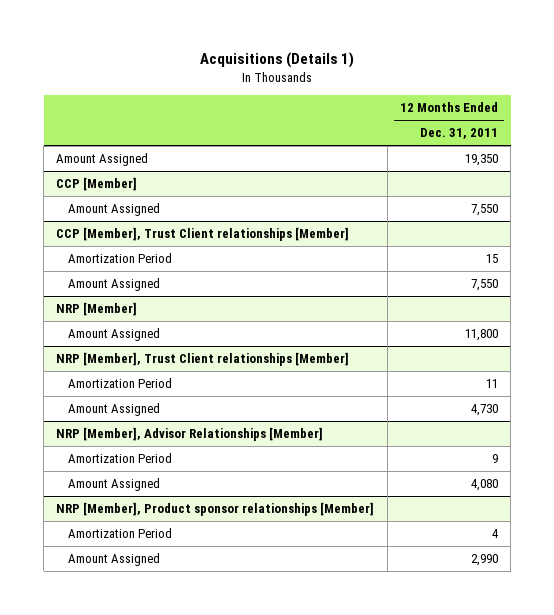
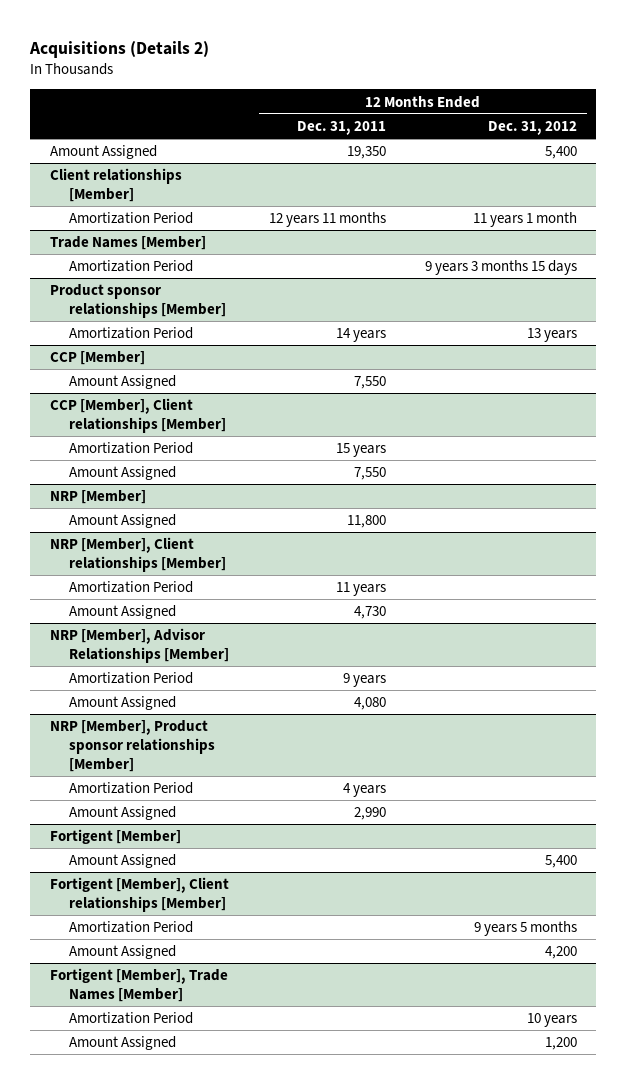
- Acquisitions (Details 1)
+ Acquisitions (Details 2)
- | 12 Months Ended Dec. 31, 2011
+ | 12 Months Ended Dec. 31, 2011 | 12 Months Ended Dec. 31, 2012
+ Client relationships [Member]
+ Amortization Period | 12 years 11 months | 11 years 1 month
+ Trade Names [Member]
+ Amortization Period | | 9 years 3 months 15 days
+ Product sponsor relationships [Member]
+ Amortization Period | 14 years | 13 years
- CCP [Member], Trust Client relationships [Member]
- Amortization Period | 15
+ CCP [Member], Client relationships [Member]
+ Amortization Period | 15 years |
- NRP [Member], Trust Client relationships [Member]
- Amortization Period | 11
+ NRP [Member], Client relationships [Member]
+ Amortization Period | 11 years |
@ NRP [Member], Advisor Relationships [Member]
- Amortization Period | 9
+ Amortization Period | 9 years |
@ NRP [Member], Product sponsor relationships [Member]
- Amortization Period | 4
+ Amortization Period | 4 years |
+ Fortigent [Member]
+ Amount Assigned | | 5,400
+ Fortigent [Member], Client relationships [Member]
+ Amortization Period | | 9 years 5 months
+ Amount Assigned | | 4,200
+ Fortigent [Member], Trade Names [Member]
+ Amortization Period | | 10 years
+ Amount Assigned | | 1,200

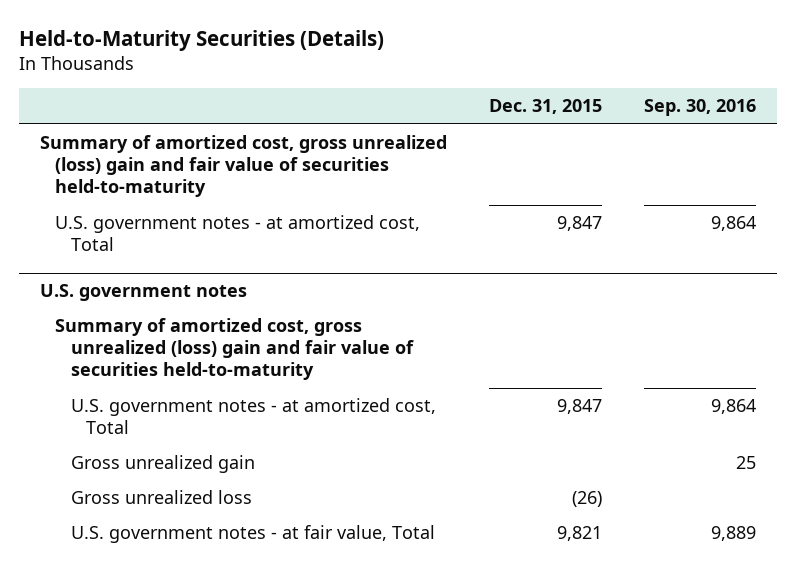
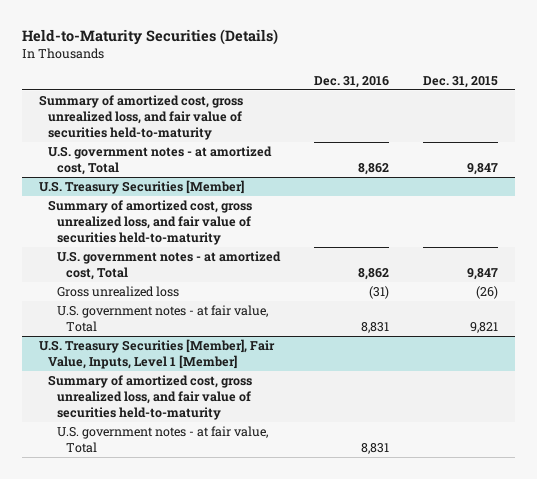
- | Dec. 31, 2015 | Sep. 30, 2016
+ | Dec. 31, 2016 | Dec. 31, 2015
- Summary of amortized cost, gross unrealized (loss) gain and fair value of securities held-to-maturity
+ Summary of amortized cost, gross unrealized loss, and fair value of securities held-to-maturity
- U.S. government notes
- Summary of amortized cost, gross unrealized (loss) gain and fair value of securities held-to-maturity
+ U.S. Treasury Securities [Member]
+ Summary of amortized cost, gross unrealized loss, and fair value of securities held-to-maturity
- Gross unrealized gain | | 25
+ U.S. Treasury Securities [Member], Fair Value, Inputs, Level 1 [Member]
+ Summary of amortized cost, gross unrealized loss, and fair value of securities held-to-maturity
+ U.S. government notes - at fair value, Total | 8,831 |

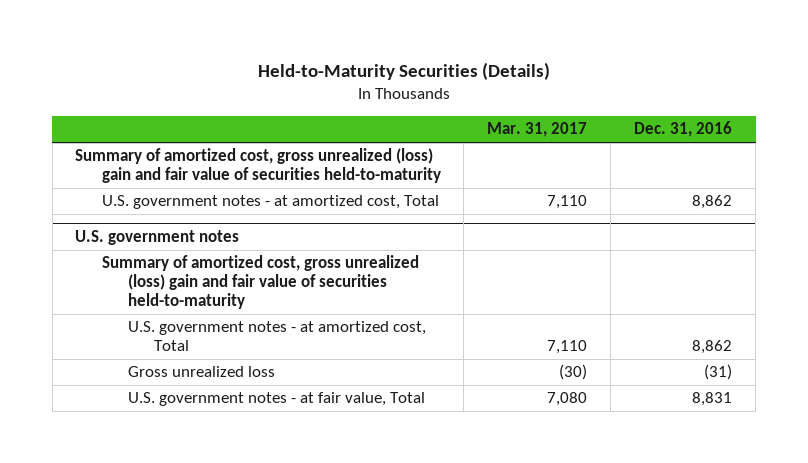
- | Dec. 31, 2016 | Dec. 31, 2015
+ | Mar. 31, 2017 | Dec. 31, 2016
- Summary of amortized cost, gross unrealized loss, and fair value of securities held-to-maturity
+ Summary of amortized cost, gross unrealized (loss) gain and fair value of securities held-to-maturity
- U.S. Treasury Securities [Member]
- Summary of amortized cost, gross unrealized loss, and fair value of securities held-to-maturity
+ U.S. government notes
+ Summary of amortized cost, gross unrealized (loss) gain and fair value of securities held-to-maturity
- U.S. Treasury Securities [Member], Fair Value, Inputs, Level 1 [Member]
- Summary of amortized cost, gross unrealized loss, and fair value of securities held-to-maturity
- U.S. government notes - at fair value, Total | 8,831 |

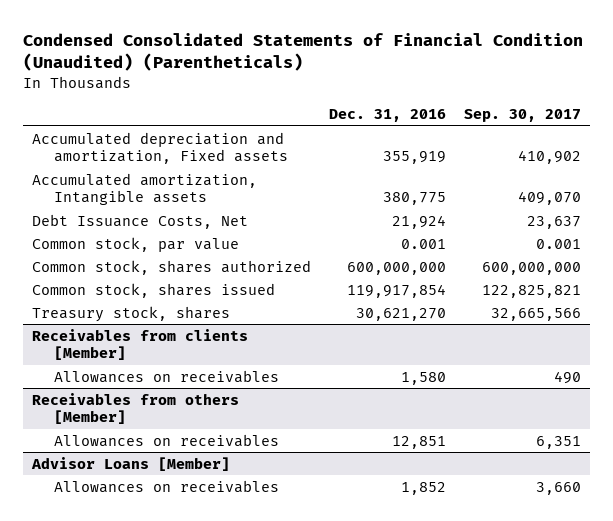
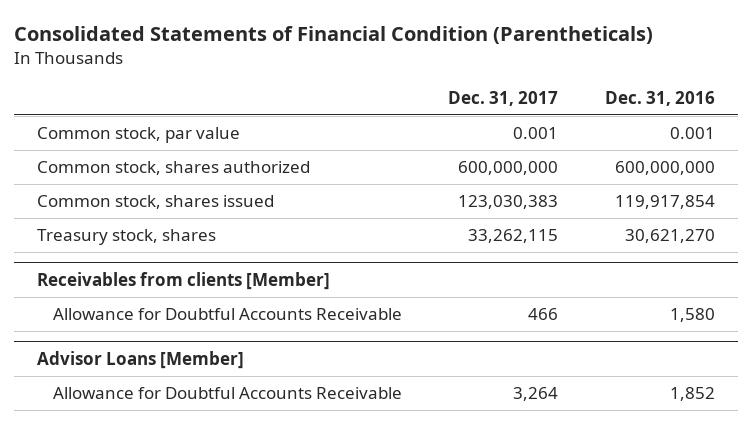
- Condensed Consolidated Statements of Financial Condition (Unaudited) (Parentheticals)
+ Consolidated Statements of Financial Condition (Parentheticals)
- | Dec. 31, 2016 | Sep. 30, 2017
+ | Dec. 31, 2017 | Dec. 31, 2016
- Accumulated depreciation and amortization, Fixed assets | 355,919 | 410,902
- Accumulated amortization, Intangible assets | 380,775 | 409,070
- Debt Issuance Costs, Net | 21,924 | 23,637
@ Receivables from clients [Member]
- Allowances on receivables | 1,580 | 490
- Receivables from others [Member]
- Allowances on receivables | 12,851 | 6,351
@ Receivables from clients [Member]
+ Allowance for Doubtful Accounts Receivable | 466 | 1,580
@ Advisor Loans [Member]
- Allowances on receivables | 1,852 | 3,660
+ Allowance for Doubtful Accounts Receivable | 3,264 | 1,852

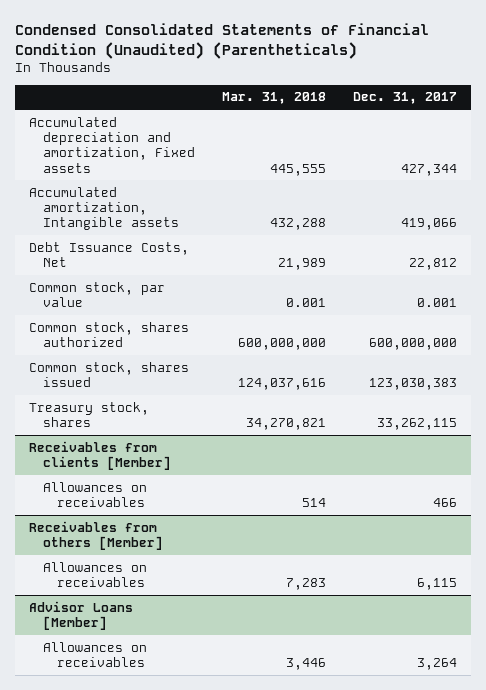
- Consolidated Statements of Financial Condition (Parentheticals)
+ Condensed Consolidated Statements of Financial Condition (Unaudited) (Parentheticals)
- | Dec. 31, 2017 | Dec. 31, 2016
+ | Mar. 31, 2018 | Dec. 31, 2017
+ Accumulated depreciation and amortization, Fixed assets | 445,555 | 427,344
+ Accumulated amortization, Intangible assets | 432,288 | 419,066
+ Debt Issuance Costs, Net | 21,989 | 22,812
@ Receivables from clients [Member]
- Allowance for Doubtful Accounts Receivable | 466 | 1,580
+ Allowances on receivables | 514 | 466
+ Receivables from others [Member]
+ Allowances on receivables | 7,283 | 6,115
@ Advisor Loans [Member]
- Allowance for Doubtful Accounts Receivable | 3,264 | 1,852
+ Allowances on receivables | 3,446 | 3,264

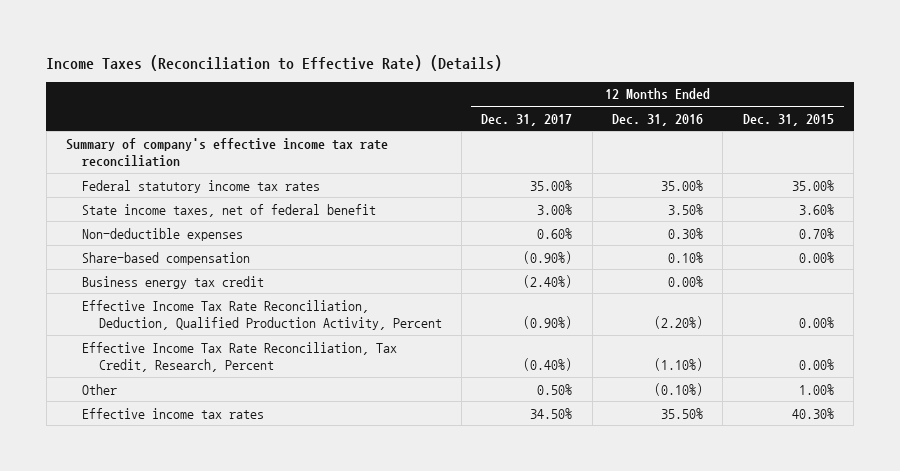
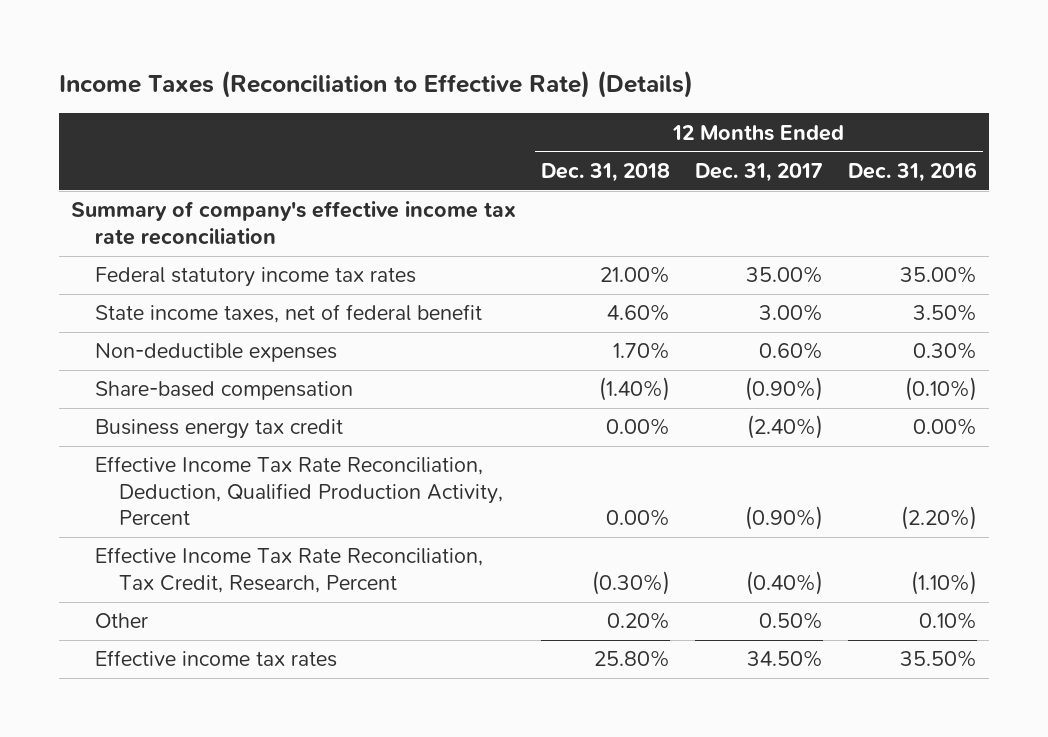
- | 12 Months Ended Dec. 31, 2017 | 12 Months Ended Dec. 31, 2016 | 12 Months Ended Dec. 31, 2015
+ | 12 Months Ended Dec. 31, 2018 | 12 Months Ended Dec. 31, 2017 | 12 Months Ended Dec. 31, 2016
- Share-based compensation | (0.90%) | 0.10% | 0.00%
+ Share-based compensation | (1.40%) | (0.90%) | (0.10%)
- Other | 0.50% | (0.10%) | 1.00%
+ Other | 0.20% | 0.50% | 0.10%

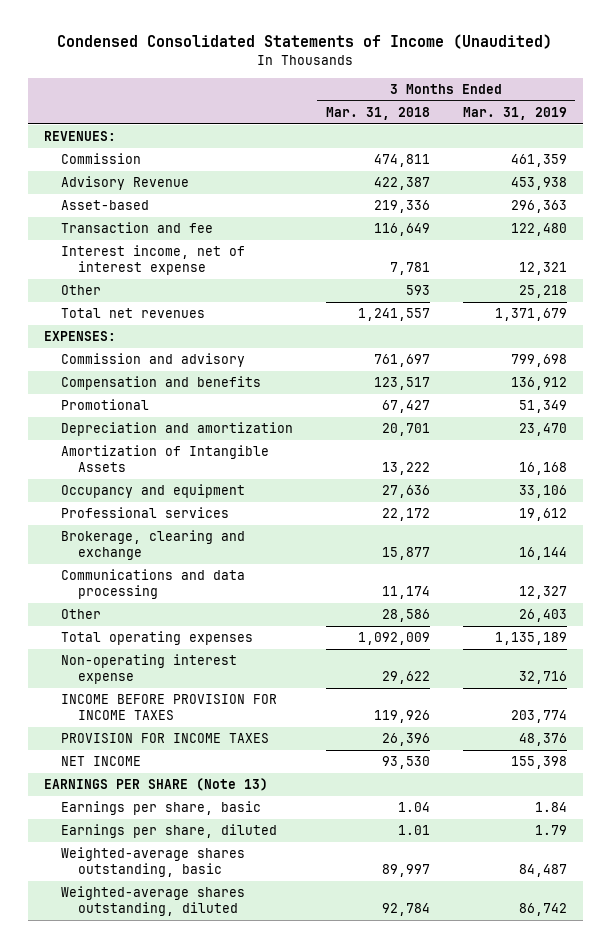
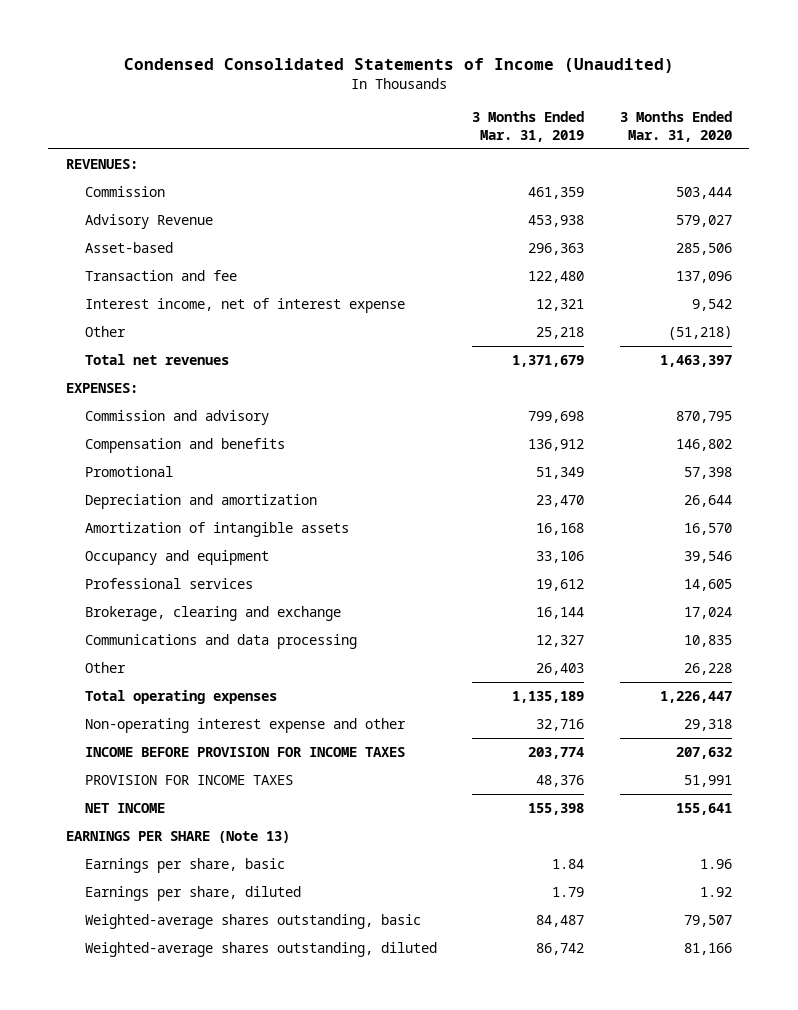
- | 3 Months Ended Mar. 31, 2018 | 3 Months Ended Mar. 31, 2019
+ | 3 Months Ended Mar. 31, 2019 | 3 Months Ended Mar. 31, 2020
- Amortization of Intangible Assets | 13,222 | 16,168
+ Amortization of intangible assets | 16,168 | 16,570
- Non-operating interest expense | 29,622 | 32,716
+ Non-operating interest expense and other | 32,716 | 29,318

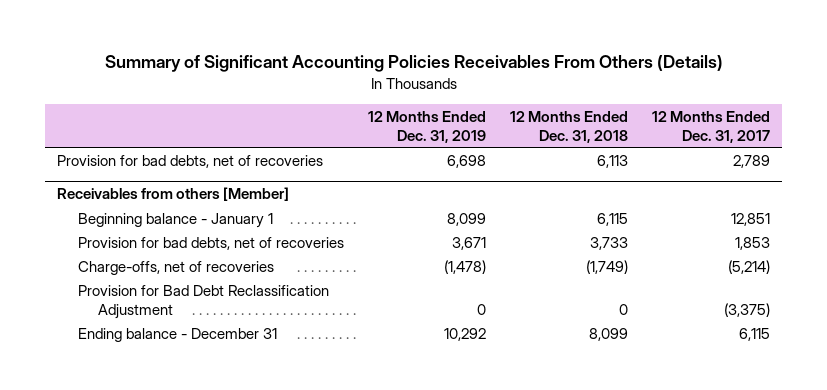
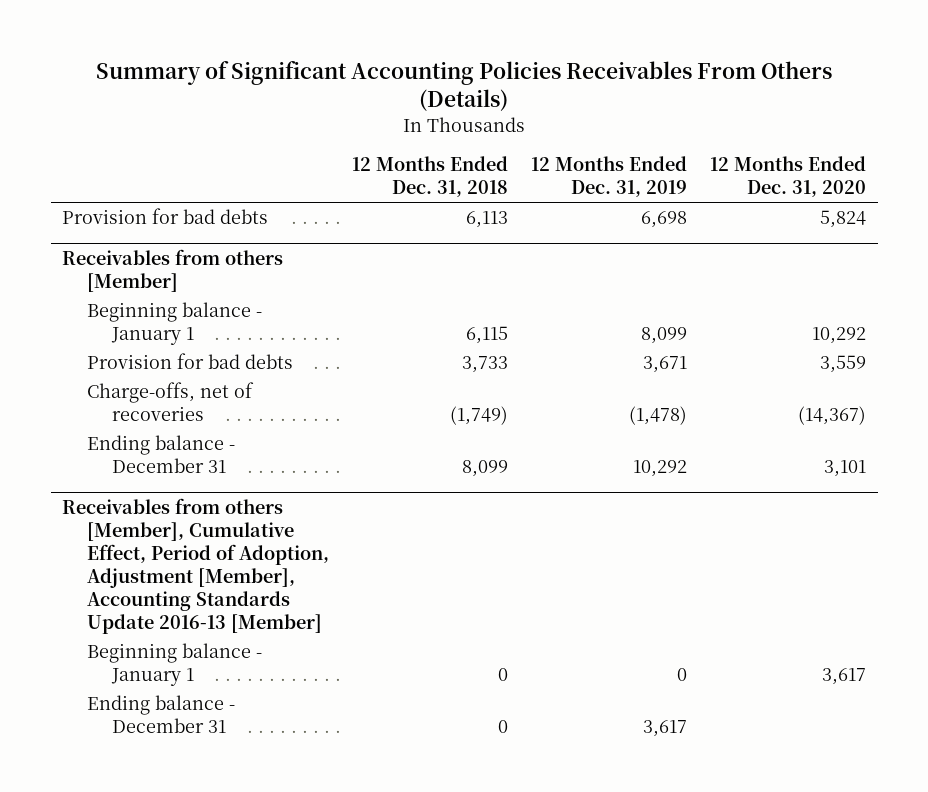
- | 12 Months Ended Dec. 31, 2019 | 12 Months Ended Dec. 31, 2018 | 12 Months Ended Dec. 31, 2017
+ | 12 Months Ended Dec. 31, 2018 | 12 Months Ended Dec. 31, 2019 | 12 Months Ended Dec. 31, 2020
- Provision for bad debts, net of recoveries | 6,698 | 6,113 | 2,789
+ Provision for bad debts | 6,113 | 6,698 | 5,824
@ Receivables from others [Member]
- Provision for bad debts, net of recoveries | 3,671 | 3,733 | 1,853
+ Provision for bad debts | 3,733 | 3,671 | 3,559
- Provision for Bad Debt Reclassification Adjustment | 0 | 0 | (3,375)
+ Receivables from others [Member], Cumulative Effect, Period of Adoption, Adjustment [Member], Accounting Standards Update 2016-13 [Member]
+ Beginning balance - January 1 | 0 | 0 | 3,617
+ Ending balance - December 31 | 0 | 3,617 |

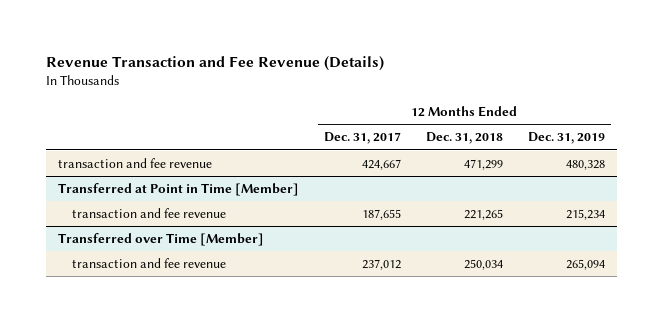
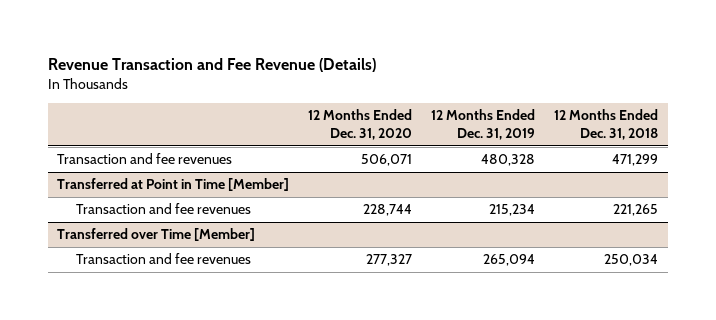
- | 12 Months Ended Dec. 31, 2017 | 12 Months Ended Dec. 31, 2018 | 12 Months Ended Dec. 31, 2019
+ | 12 Months Ended Dec. 31, 2020 | 12 Months Ended Dec. 31, 2019 | 12 Months Ended Dec. 31, 2018
- transaction and fee revenue | 424,667 | 471,299 | 480,328
+ Transaction and fee revenues | 506,071 | 480,328 | 471,299
@ Transferred at Point in Time [Member]
- transaction and fee revenue | 187,655 | 221,265 | 215,234
+ Transaction and fee revenues | 228,744 | 215,234 | 221,265
@ Transferred over Time [Member]
- transaction and fee revenue | 237,012 | 250,034 | 265,094
+ Transaction and fee revenues | 277,327 | 265,094 | 250,034

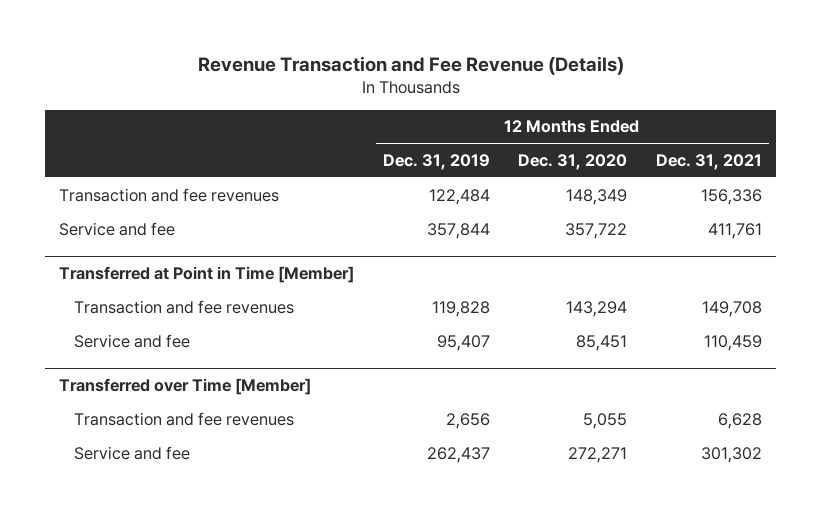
- | 12 Months Ended Dec. 31, 2020 | 12 Months Ended Dec. 31, 2019 | 12 Months Ended Dec. 31, 2018
+ | 12 Months Ended Dec. 31, 2019 | 12 Months Ended Dec. 31, 2020 | 12 Months Ended Dec. 31, 2021
- Transaction and fee revenues | 506,071 | 480,328 | 471,299
+ Transaction and fee revenues | 122,484 | 148,349 | 156,336
+ Service and fee | 357,844 | 357,722 | 411,761
@ Transferred at Point in Time [Member]
- Transaction and fee revenues | 228,744 | 215,234 | 221,265
+ Transaction and fee revenues | 119,828 | 143,294 | 149,708
+ Service and fee | 95,407 | 85,451 | 110,459
@ Transferred over Time [Member]
- Transaction and fee revenues | 277,327 | 265,094 | 250,034
+ Transaction and fee revenues | 2,656 | 5,055 | 6,628
+ Service and fee | 262,437 | 272,271 | 301,302

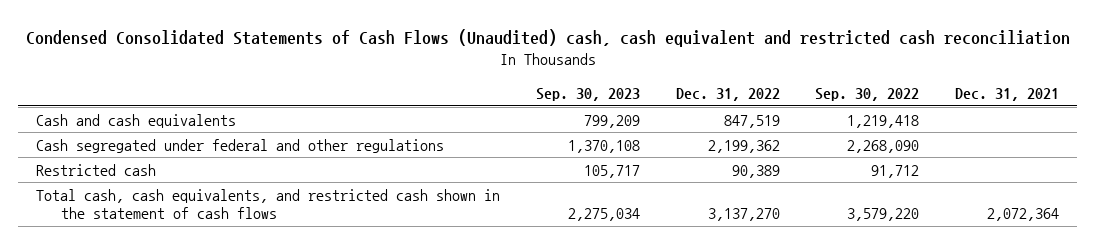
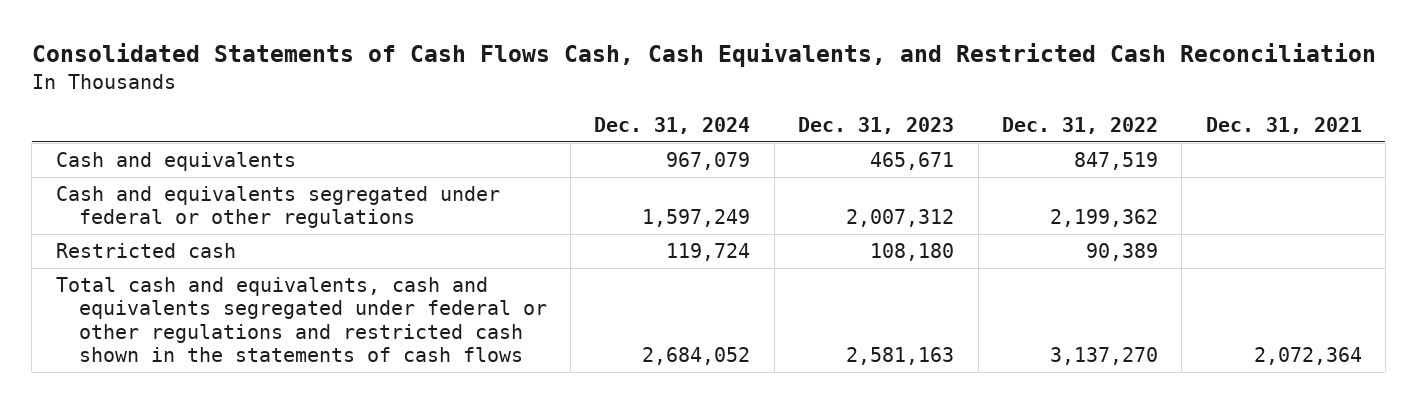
- Condensed Consolidated Statements of Cash Flows (Unaudited) cash, cash equivalent and restricted cash reconciliation
+ Consolidated Statements of Cash Flows Cash, Cash Equivalents, and Restricted Cash Reconciliation
- | Sep. 30, 2023 | Dec. 31, 2022 | Sep. 30, 2022 | Dec. 31, 2021
+ | Dec. 31, 2024 | Dec. 31, 2023 | Dec. 31, 2022 | Dec. 31, 2021
- Cash and cash equivalents | 799,209 | 847,519 | 1,219,418 |
- Cash segregated under federal and other regulations | 1,370,108 | 2,199,362 | 2,268,090 |
+ Cash and equivalents | 967,079 | 465,671 | 847,519 |
+ Cash and equivalents segregated under federal or other regulations | 1,597,249 | 2,007,312 | 2,199,362 |
- Total cash, cash equivalents, and restricted cash shown in the statement of cash flows | 2,275,034 | 3,137,270 | 3,579,220 | 2,072,364
+ Total cash and equivalents, cash and equivalents segregated under federal or other regulations and restricted cash shown in the statements of cash flows | 2,684,052 | 2,581,163 | 3,137,270 | 2,072,364

